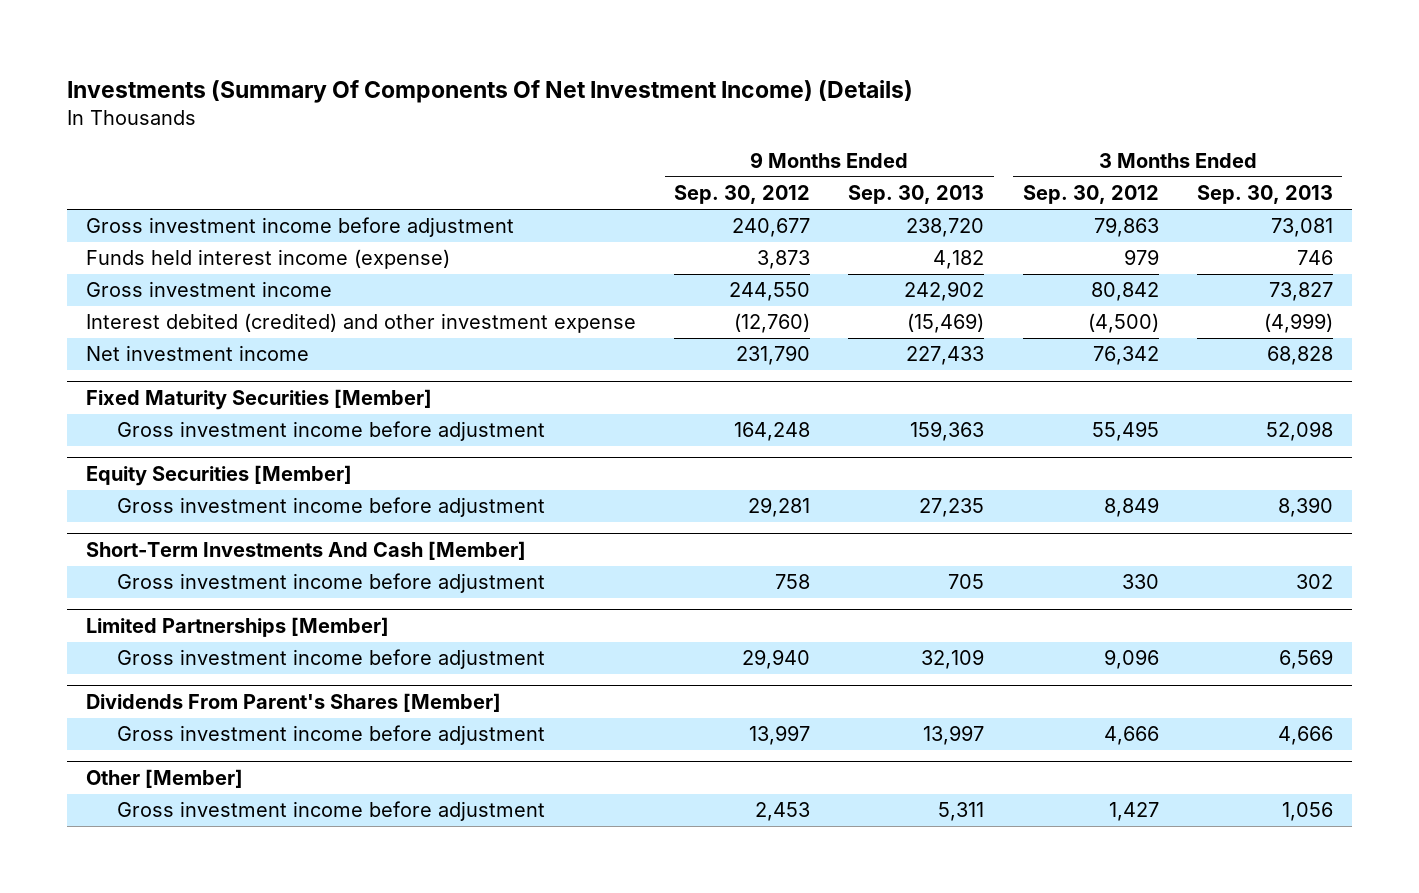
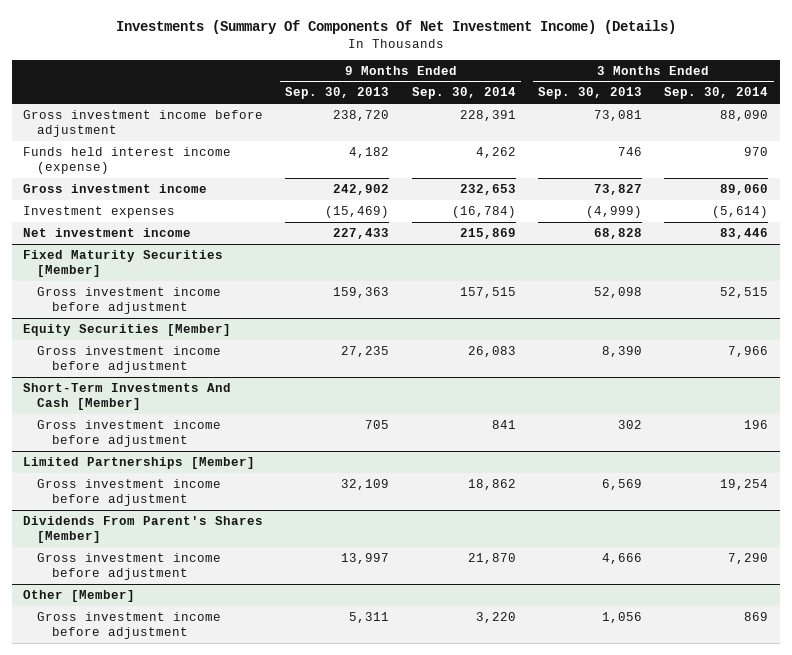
- | 9 Months Ended Sep. 30, 2012 | 9 Months Ended Sep. 30, 2013 | 3 Months Ended Sep. 30, 2012 | 3 Months Ended Sep. 30, 2013
+ | 9 Months Ended Sep. 30, 2013 | 9 Months Ended Sep. 30, 2014 | 3 Months Ended Sep. 30, 2013 | 3 Months Ended Sep. 30, 2014
- Interest debited (credited) and other investment expense | (12,760) | (15,469) | (4,500) | (4,999)
+ Investment expenses | (15,469) | (16,784) | (4,999) | (5,614)

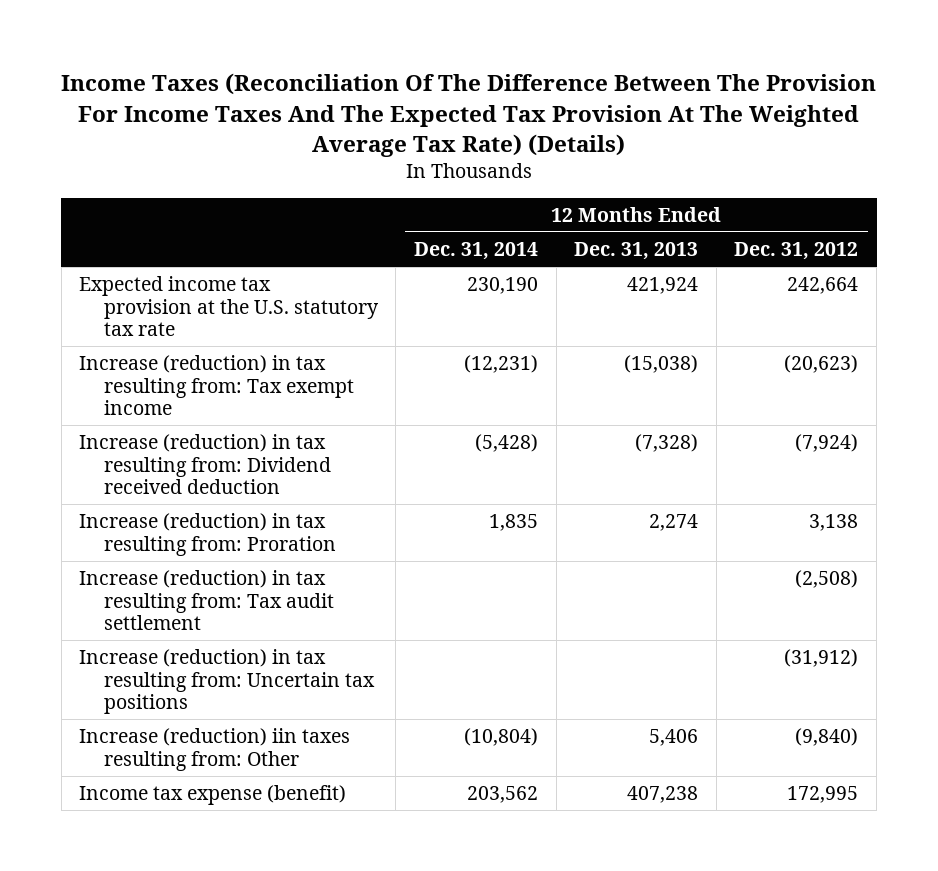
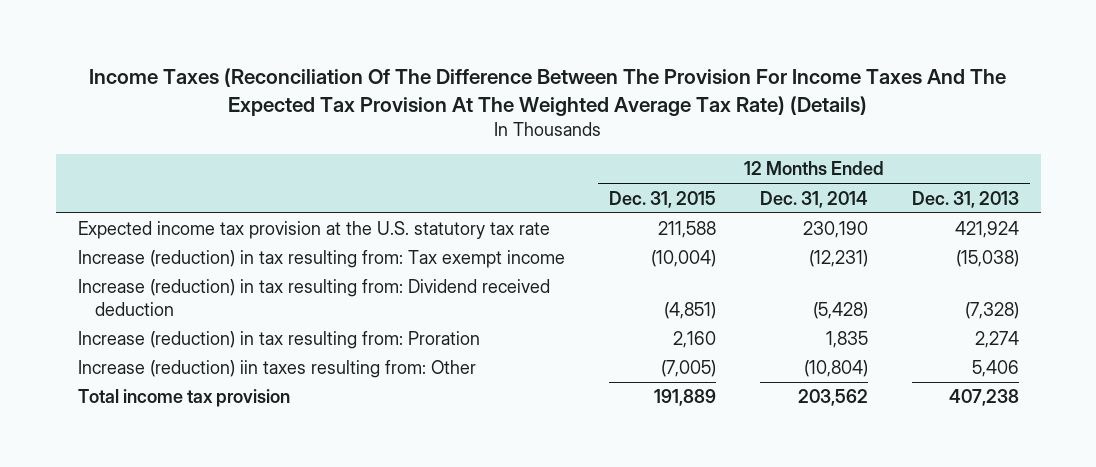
- | 12 Months Ended Dec. 31, 2014 | 12 Months Ended Dec. 31, 2013 | 12 Months Ended Dec. 31, 2012
+ | 12 Months Ended Dec. 31, 2015 | 12 Months Ended Dec. 31, 2014 | 12 Months Ended Dec. 31, 2013
- Increase (reduction) in tax resulting from: Tax audit settlement | | | (2,508)
- Increase (reduction) in tax resulting from: Uncertain tax positions | | | (31,912)
- Income tax expense (benefit) | 203,562 | 407,238 | 172,995
+ Total income tax provision | 191,889 | 203,562 | 407,238

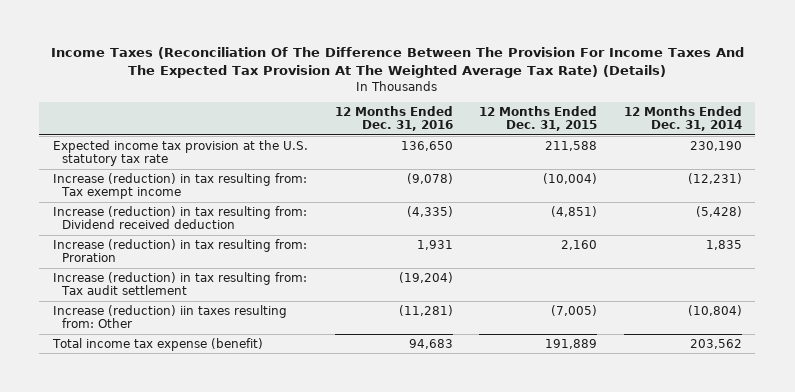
- | 12 Months Ended Dec. 31, 2015 | 12 Months Ended Dec. 31, 2014 | 12 Months Ended Dec. 31, 2013
+ | 12 Months Ended Dec. 31, 2016 | 12 Months Ended Dec. 31, 2015 | 12 Months Ended Dec. 31, 2014
+ Increase (reduction) in tax resulting from: Tax audit settlement | (19,204) | |
- Total income tax provision | 191,889 | 203,562 | 407,238
+ Total income tax expense (benefit) | 94,683 | 191,889 | 203,562

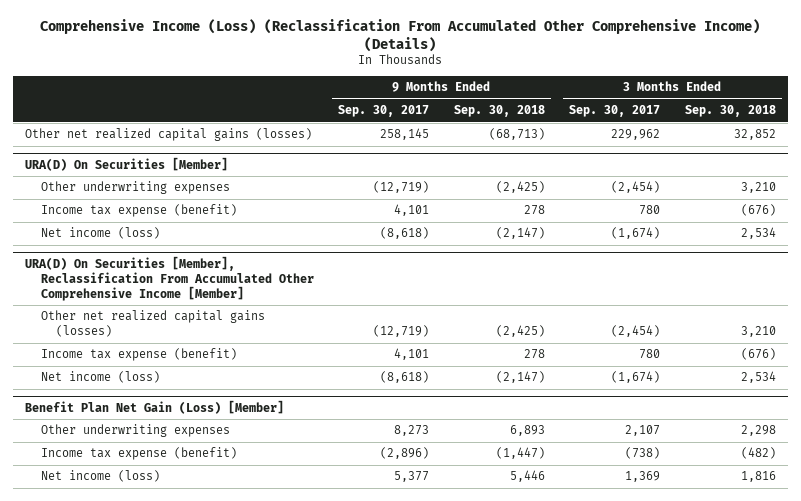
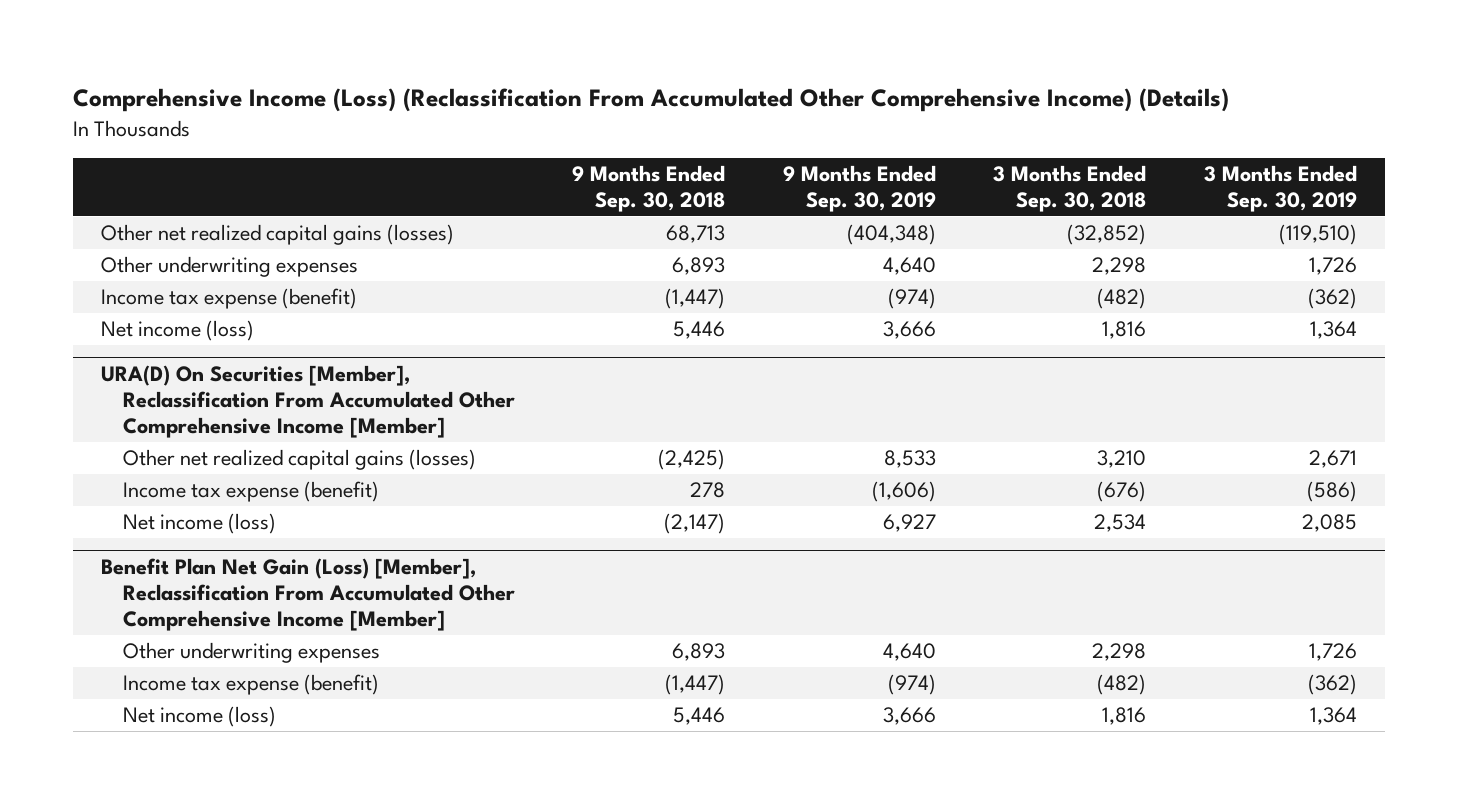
- | 9 Months Ended Sep. 30, 2017 | 9 Months Ended Sep. 30, 2018 | 3 Months Ended Sep. 30, 2017 | 3 Months Ended Sep. 30, 2018
+ | 9 Months Ended Sep. 30, 2018 | 9 Months Ended Sep. 30, 2019 | 3 Months Ended Sep. 30, 2018 | 3 Months Ended Sep. 30, 2019
- Other net realized capital gains (losses) | 258,145 | (68,713) | 229,962 | 32,852
- URA(D) On Securities [Member]
- Other underwriting expenses | (12,719) | (2,425) | (2,454) | 3,210
- Income tax expense (benefit) | 4,101 | 278 | 780 | (676)
- Net income (loss) | (8,618) | (2,147) | (1,674) | 2,534
+ Other net realized capital gains (losses) | 68,713 | (404,348) | (32,852) | (119,510)
+ Other underwriting expenses | 6,893 | 4,640 | 2,298 | 1,726
+ Income tax expense (benefit) | (1,447) | (974) | (482) | (362)
+ Net income (loss) | 5,446 | 3,666 | 1,816 | 1,364
- Benefit Plan Net Gain (Loss) [Member]
+ Benefit Plan Net Gain (Loss) [Member], Reclassification From Accumulated Other Comprehensive Income [Member]

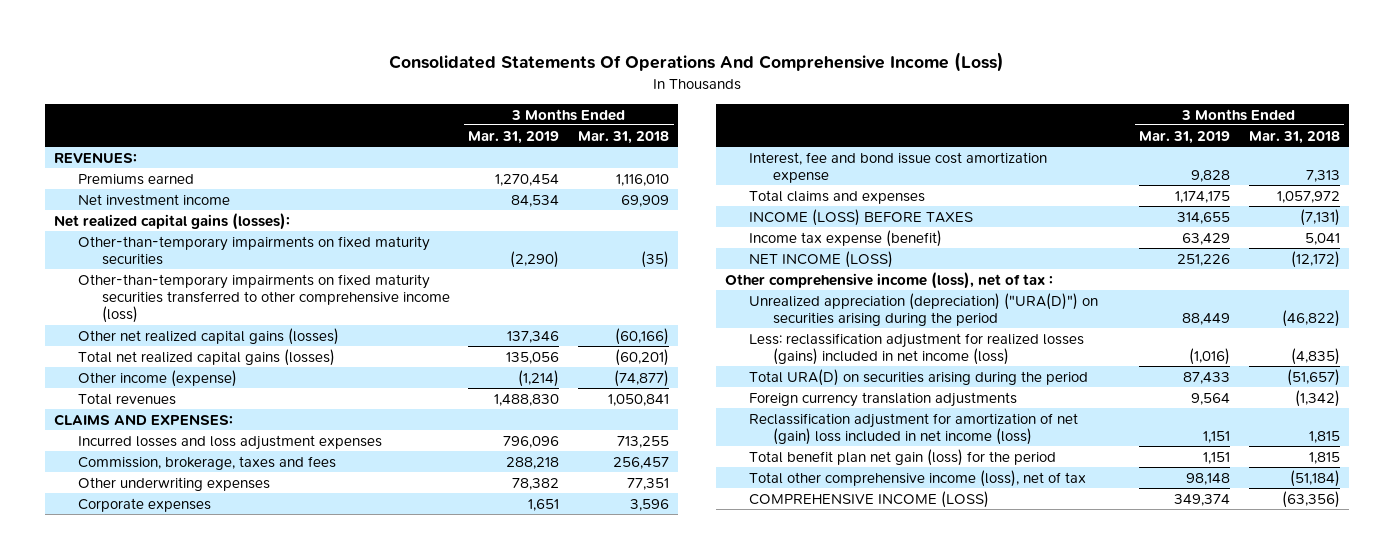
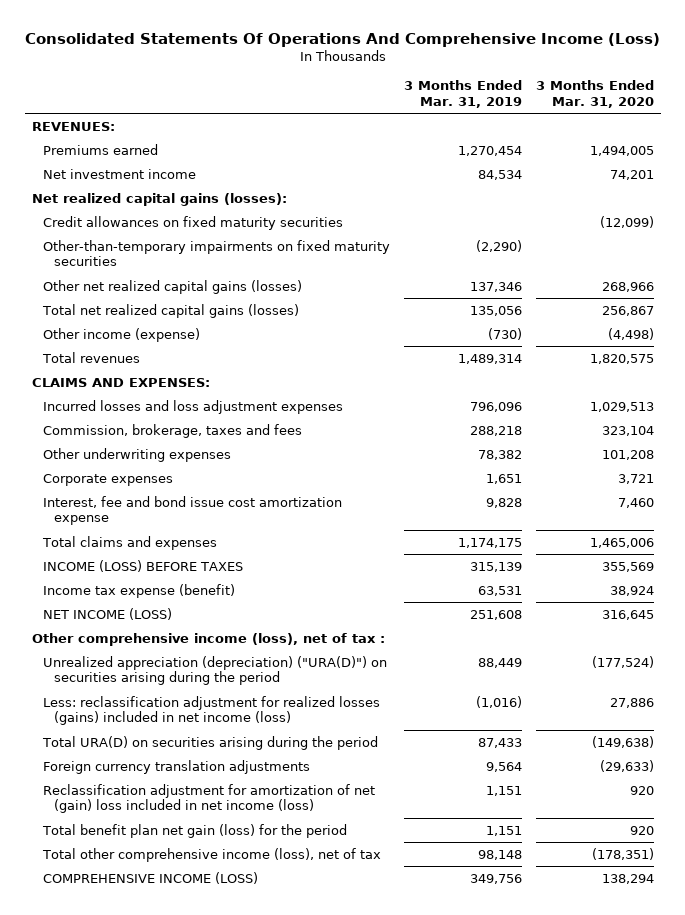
- | 3 Months Ended Mar. 31, 2019 | 3 Months Ended Mar. 31, 2018
+ | 3 Months Ended Mar. 31, 2019 | 3 Months Ended Mar. 31, 2020
+ Credit allowances on fixed maturity securities | | (12,099)
- Other-than-temporary impairments on fixed maturity securities transferred to other comprehensive income (loss)
- Other income (expense) | (1,214) | (74,877)
- Total revenues | 1,488,830 | 1,050,841
+ Other income (expense) | (730) | (4,498)
+ Total revenues | 1,489,314 | 1,820,575
- INCOME (LOSS) BEFORE TAXES | 314,655 | (7,131)
- Income tax expense (benefit) | 63,429 | 5,041
- NET INCOME (LOSS) | 251,226 | (12,172)
+ INCOME (LOSS) BEFORE TAXES | 315,139 | 355,569
+ Income tax expense (benefit) | 63,531 | 38,924
+ NET INCOME (LOSS) | 251,608 | 316,645
- COMPREHENSIVE INCOME (LOSS) | 349,374 | (63,356)
+ COMPREHENSIVE INCOME (LOSS) | 349,756 | 138,294

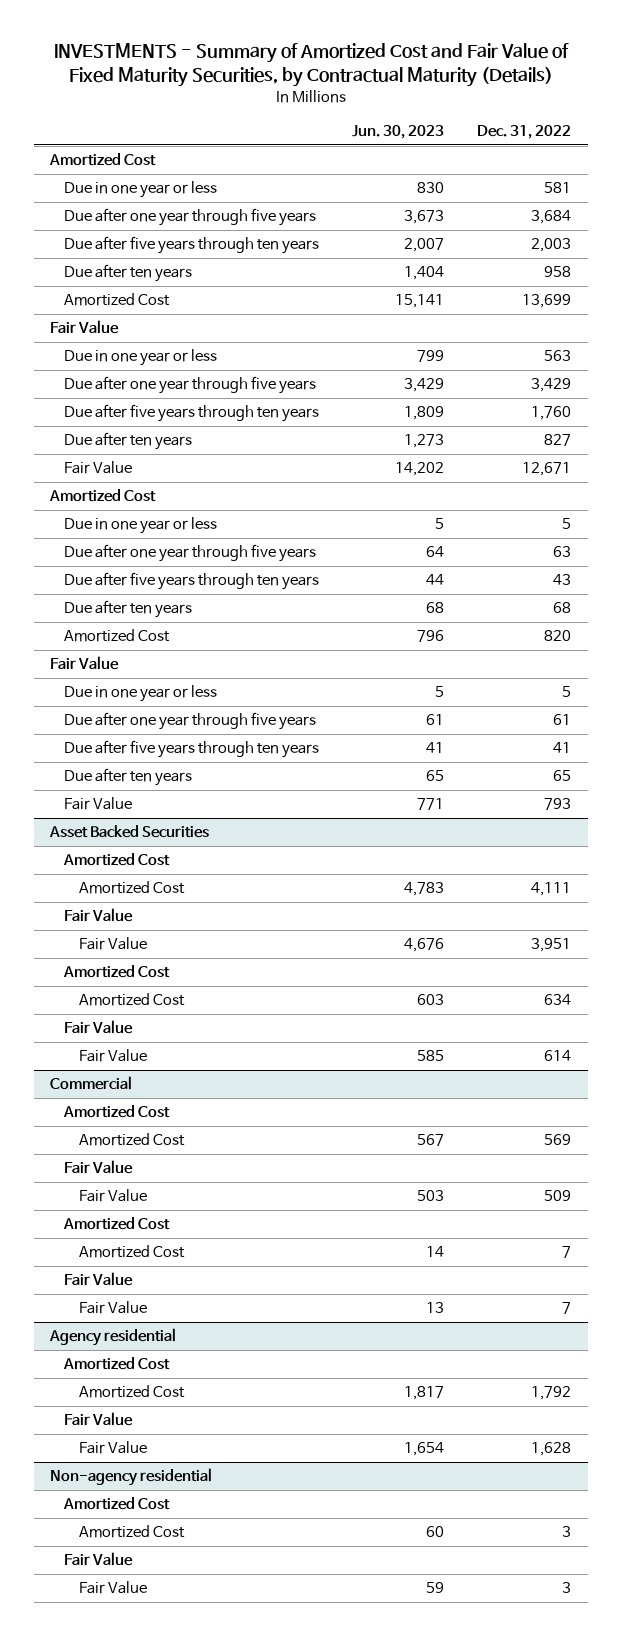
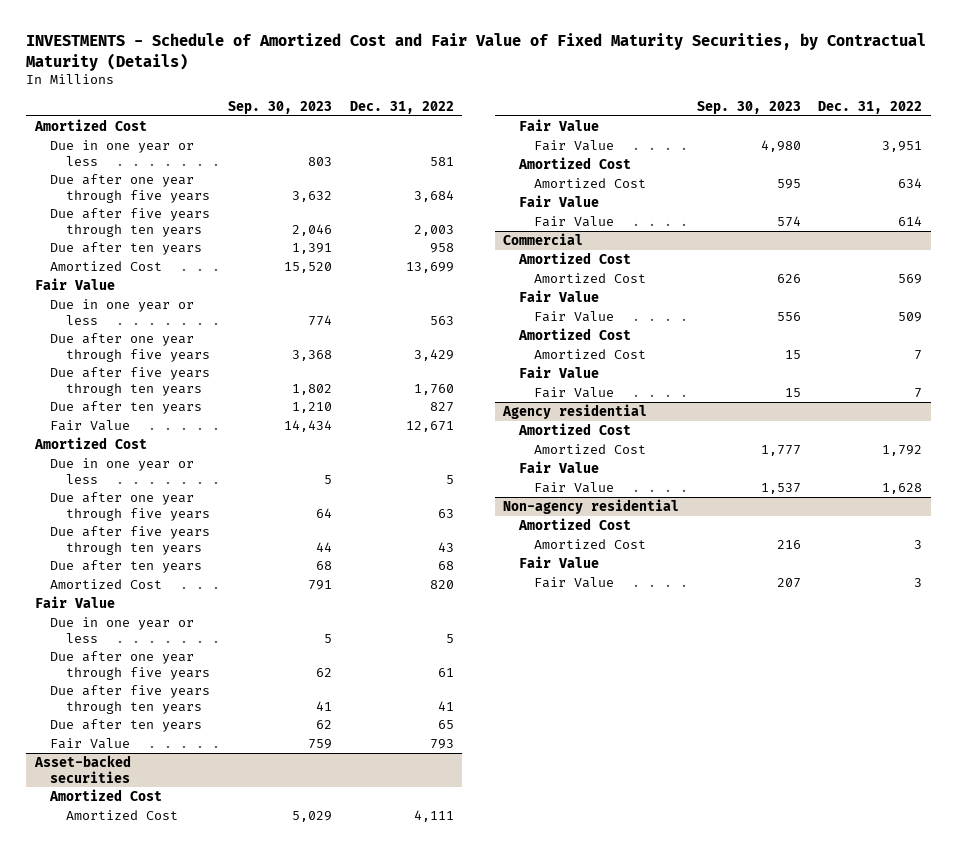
- INVESTMENTS - Summary of Amortized Cost and Fair Value of Fixed Maturity Securities, by Contractual Maturity (Details)
+ INVESTMENTS - Schedule of Amortized Cost and Fair Value of Fixed Maturity Securities, by Contractual Maturity (Details)
- | Jun. 30, 2023 | Dec. 31, 2022
+ | Sep. 30, 2023 | Dec. 31, 2022
- Asset Backed Securities
+ Asset-backed securities

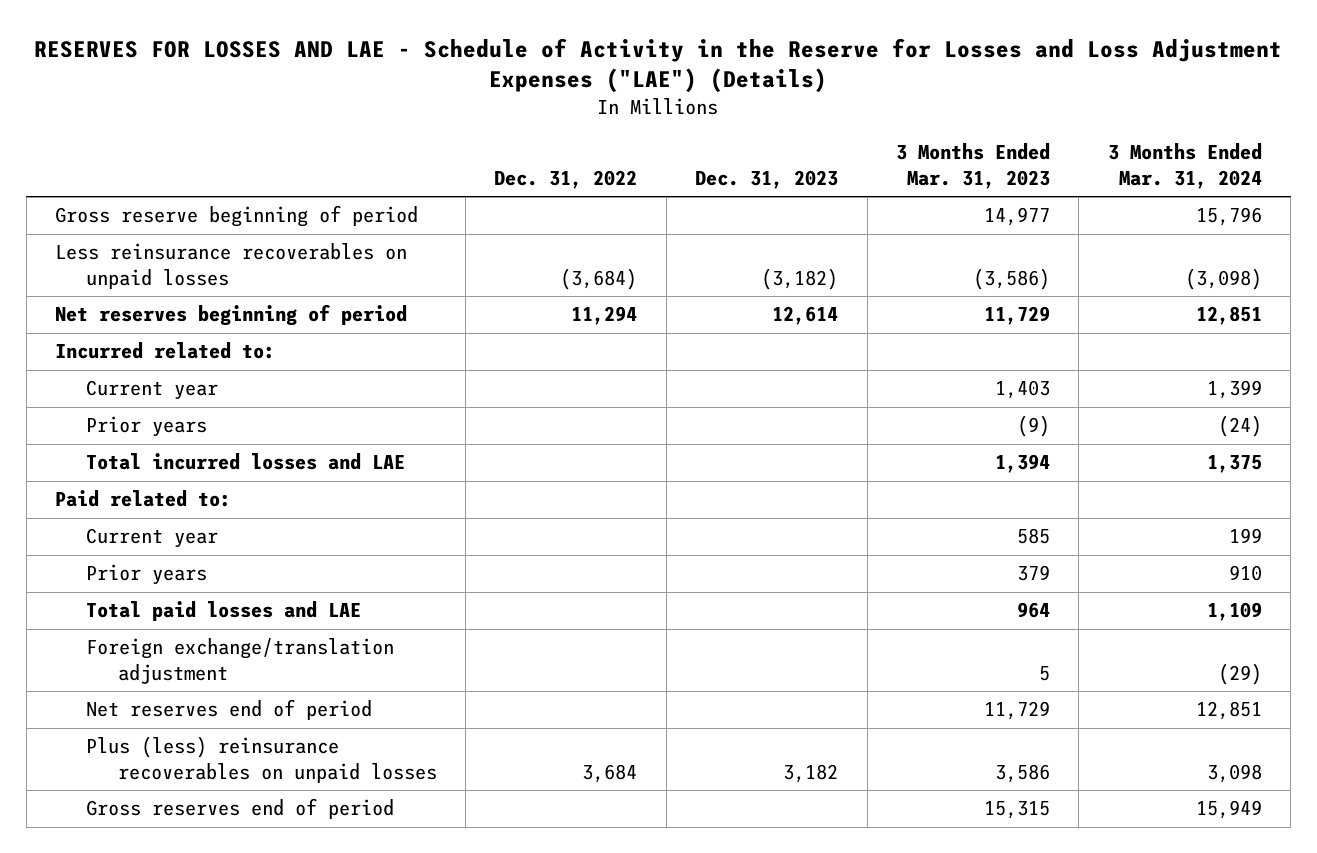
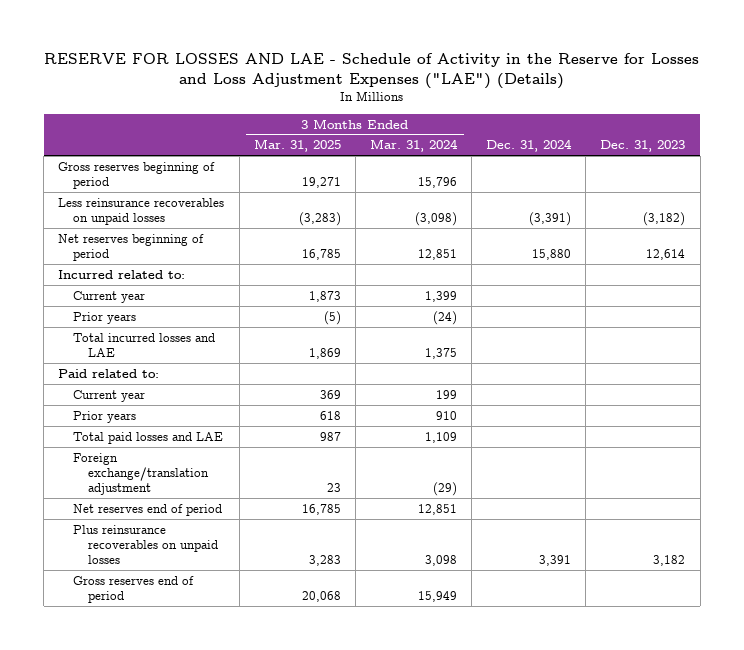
- RESERVES FOR LOSSES AND LAE - Schedule of Activity in the Reserve for Losses and Loss Adjustment Expenses ("LAE") (Details)
+ RESERVE FOR LOSSES AND LAE - Schedule of Activity in the Reserve for Losses and Loss Adjustment Expenses ("LAE") (Details)
- | Dec. 31, 2022 | Dec. 31, 2023 | 3 Months Ended Mar. 31, 2023 | 3 Months Ended Mar. 31, 2024
+ | 3 Months Ended Mar. 31, 2025 | 3 Months Ended Mar. 31, 2024 | Dec. 31, 2024 | Dec. 31, 2023
- Gross reserve beginning of period | | | 14,977 | 15,796
+ Gross reserves beginning of period | 19,271 | 15,796 | |
- Plus (less) reinsurance recoverables on unpaid losses | 3,684 | 3,182 | 3,586 | 3,098
+ Plus reinsurance recoverables on unpaid losses | 3,283 | 3,098 | 3,391 | 3,182

